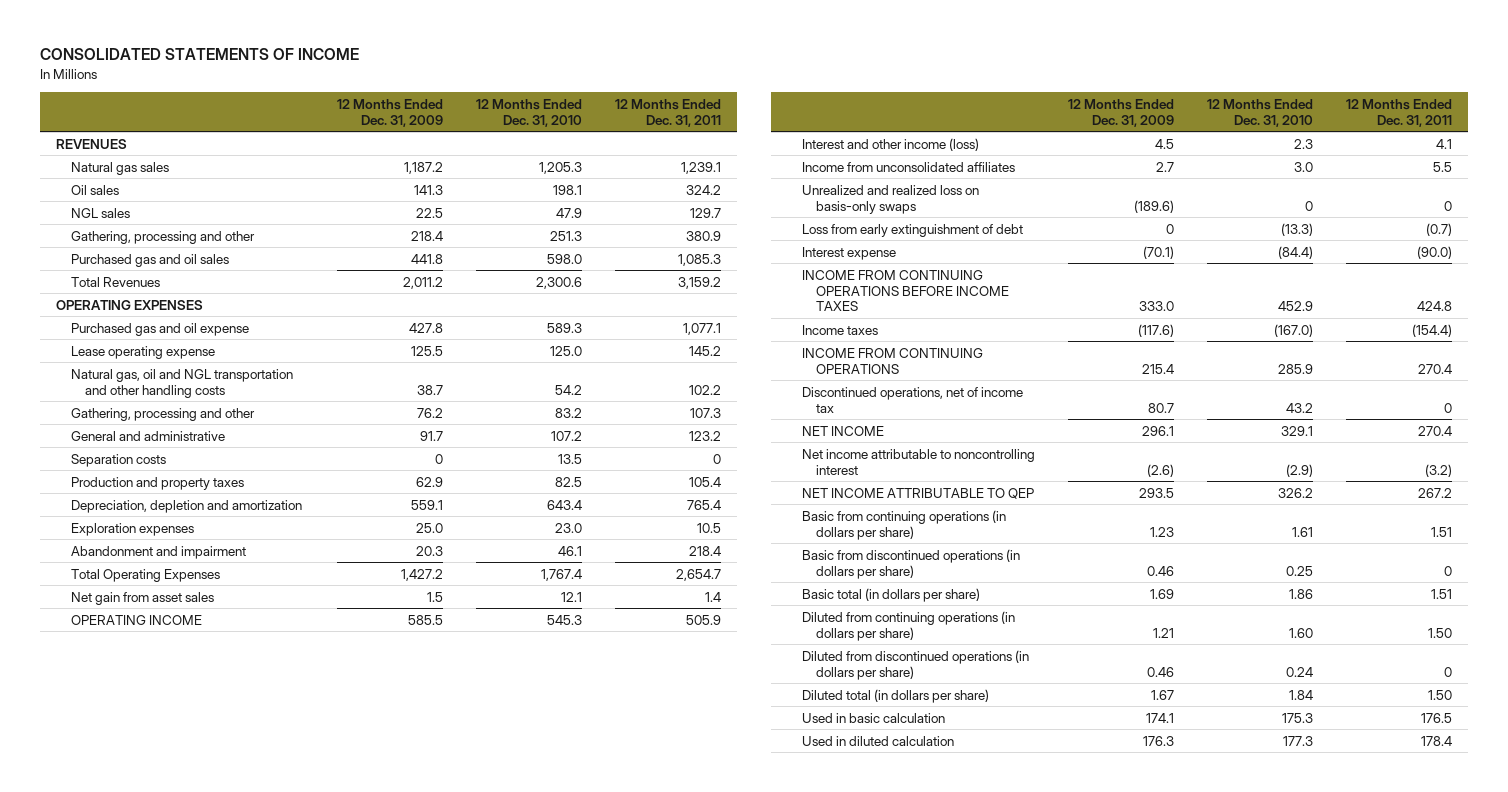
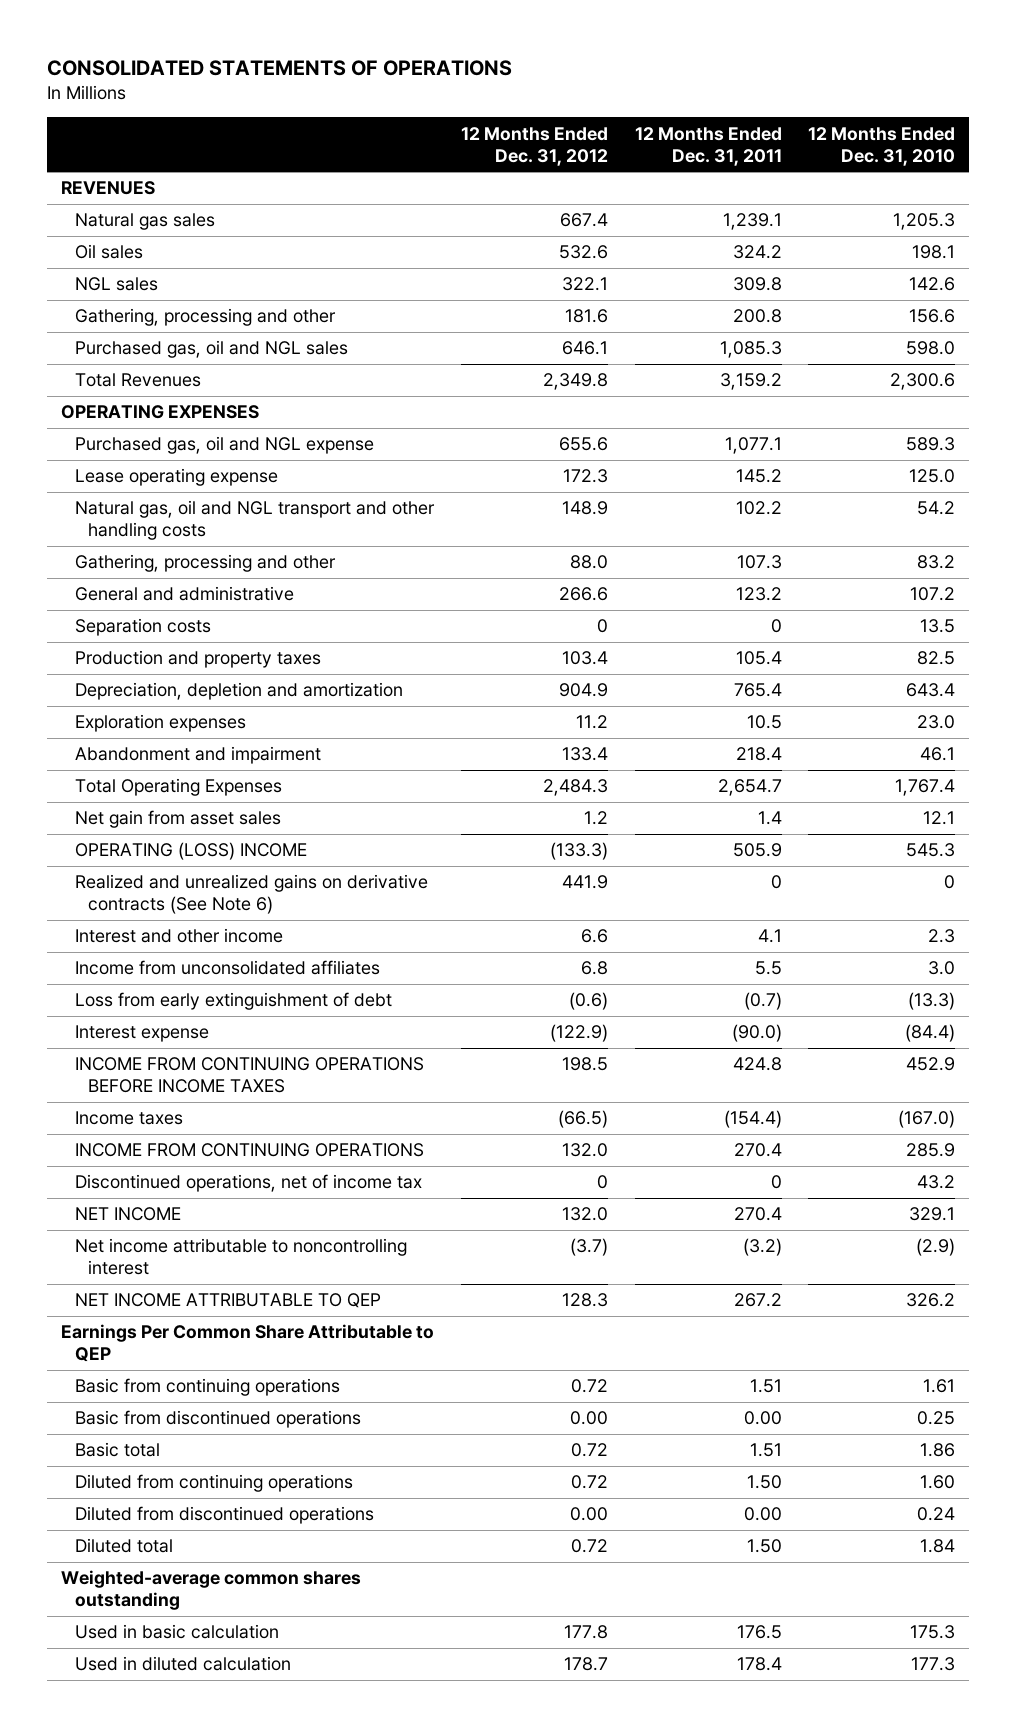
- CONSOLIDATED STATEMENTS OF INCOME
+ CONSOLIDATED STATEMENTS OF OPERATIONS
- | 12 Months Ended Dec. 31, 2009 | 12 Months Ended Dec. 31, 2010 | 12 Months Ended Dec. 31, 2011
+ | 12 Months Ended Dec. 31, 2012 | 12 Months Ended Dec. 31, 2011 | 12 Months Ended Dec. 31, 2010
- NGL sales | 22.5 | 47.9 | 129.7
- Gathering, processing and other | 218.4 | 251.3 | 380.9
- Purchased gas and oil sales | 441.8 | 598.0 | 1,085.3
+ NGL sales | 322.1 | 309.8 | 142.6
+ Gathering, processing and other | 181.6 | 200.8 | 156.6
+ Purchased gas, oil and NGL sales | 646.1 | 1,085.3 | 598.0
- Purchased gas and oil expense | 427.8 | 589.3 | 1,077.1
+ Purchased gas, oil and NGL expense | 655.6 | 1,077.1 | 589.3
- Natural gas, oil and NGL transportation and other handling costs | 38.7 | 54.2 | 102.2
+ Natural gas, oil and NGL transport and other handling costs | 148.9 | 102.2 | 54.2
- OPERATING INCOME | 585.5 | 545.3 | 505.9
- Interest and other income (loss) | 4.5 | 2.3 | 4.1
+ OPERATING (LOSS) INCOME | (133.3) | 505.9 | 545.3
+ Realized and unrealized gains on derivative contracts (See Note 6) | 441.9 | 0 | 0
+ Interest and other income | 6.6 | 4.1 | 2.3
- Unrealized and realized loss on basis-only swaps | (189.6) | 0 | 0
- Basic from continuing operations (in dollars per share) | 1.23 | 1.61 | 1.51
- Basic from discontinued operations (in dollars per share) | 0.46 | 0.25 | 0
- Basic total (in dollars per share) | 1.69 | 1.86 | 1.51
- Diluted from continuing operations (in dollars per share) | 1.21 | 1.60 | 1.50
- Diluted from discontinued operations (in dollars per share) | 0.46 | 0.24 | 0
- Diluted total (in dollars per share) | 1.67 | 1.84 | 1.50
+ Earnings Per Common Share Attributable to QEP
+ Basic from continuing operations | 0.72 | 1.51 | 1.61
+ Basic from discontinued operations | 0.00 | 0.00 | 0.25
+ Basic total | 0.72 | 1.51 | 1.86
+ Diluted from continuing operations | 0.72 | 1.50 | 1.60
+ Diluted from discontinued operations | 0.00 | 0.00 | 0.24
+ Diluted total | 0.72 | 1.50 | 1.84
+ Weighted-average common shares outstanding

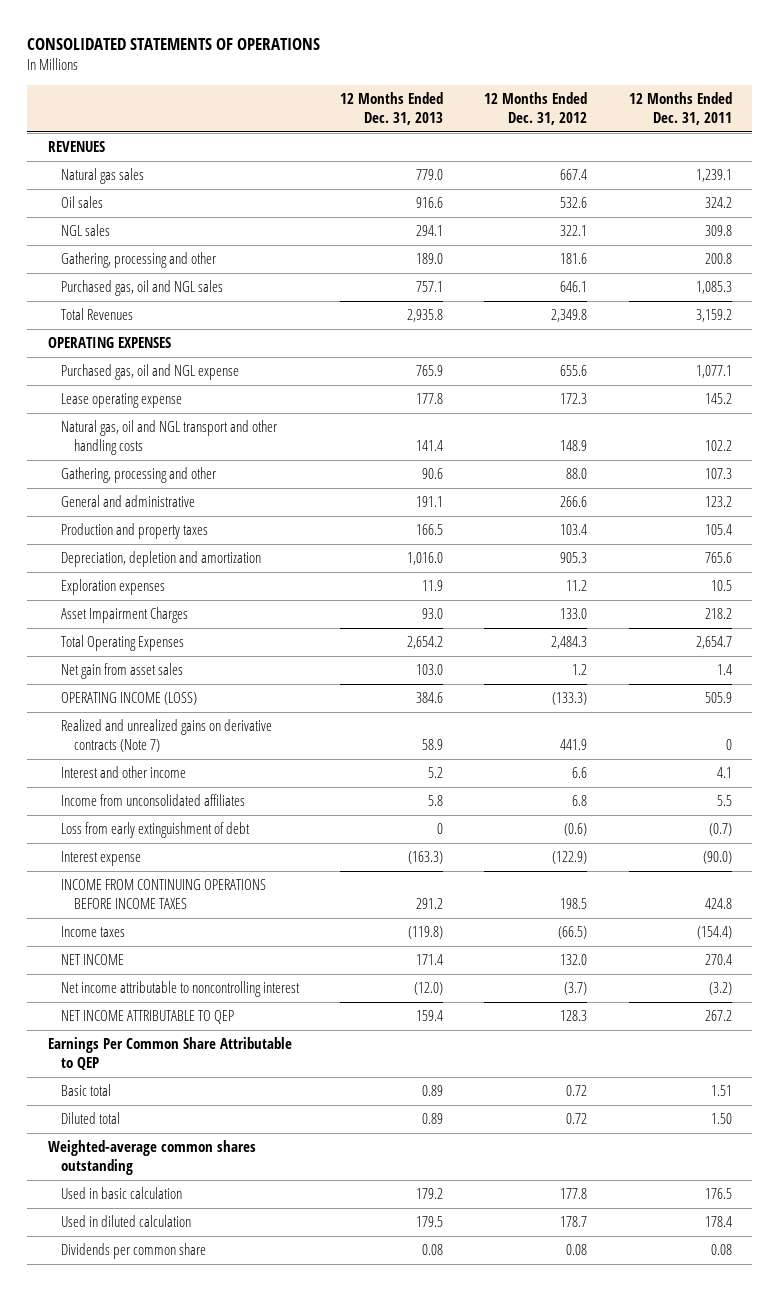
- | 12 Months Ended Dec. 31, 2012 | 12 Months Ended Dec. 31, 2011 | 12 Months Ended Dec. 31, 2010
+ | 12 Months Ended Dec. 31, 2013 | 12 Months Ended Dec. 31, 2012 | 12 Months Ended Dec. 31, 2011
- Separation costs | 0 | 0 | 13.5
- Depreciation, depletion and amortization | 904.9 | 765.4 | 643.4
+ Depreciation, depletion and amortization | 1,016.0 | 905.3 | 765.6
- Abandonment and impairment | 133.4 | 218.4 | 46.1
+ Asset Impairment Charges | 93.0 | 133.0 | 218.2
- OPERATING (LOSS) INCOME | (133.3) | 505.9 | 545.3
- Realized and unrealized gains on derivative contracts (See Note 6) | 441.9 | 0 | 0
+ OPERATING INCOME (LOSS) | 384.6 | (133.3) | 505.9
+ Realized and unrealized gains on derivative contracts (Note 7) | 58.9 | 441.9 | 0
- INCOME FROM CONTINUING OPERATIONS | 132.0 | 270.4 | 285.9
- Discontinued operations, net of income tax | 0 | 0 | 43.2
- Basic from continuing operations | 0.72 | 1.51 | 1.61
- Basic from discontinued operations | 0.00 | 0.00 | 0.25
- Diluted from continuing operations | 0.72 | 1.50 | 1.60
- Diluted from discontinued operations | 0.00 | 0.00 | 0.24
+ Dividends per common share | 0.08 | 0.08 | 0.08

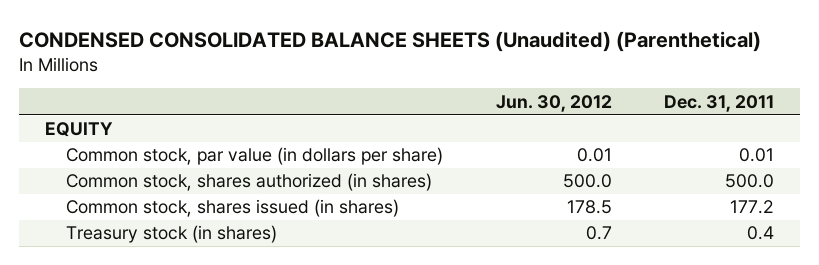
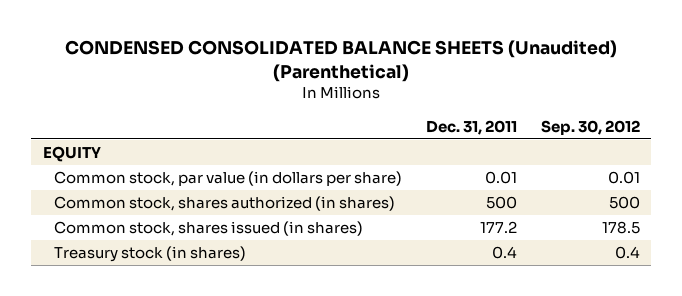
- | Jun. 30, 2012 | Dec. 31, 2011
+ | Dec. 31, 2011 | Sep. 30, 2012
- Common stock, shares authorized (in shares) | 500.0 | 500.0
+ Common stock, shares authorized (in shares) | 500 | 500

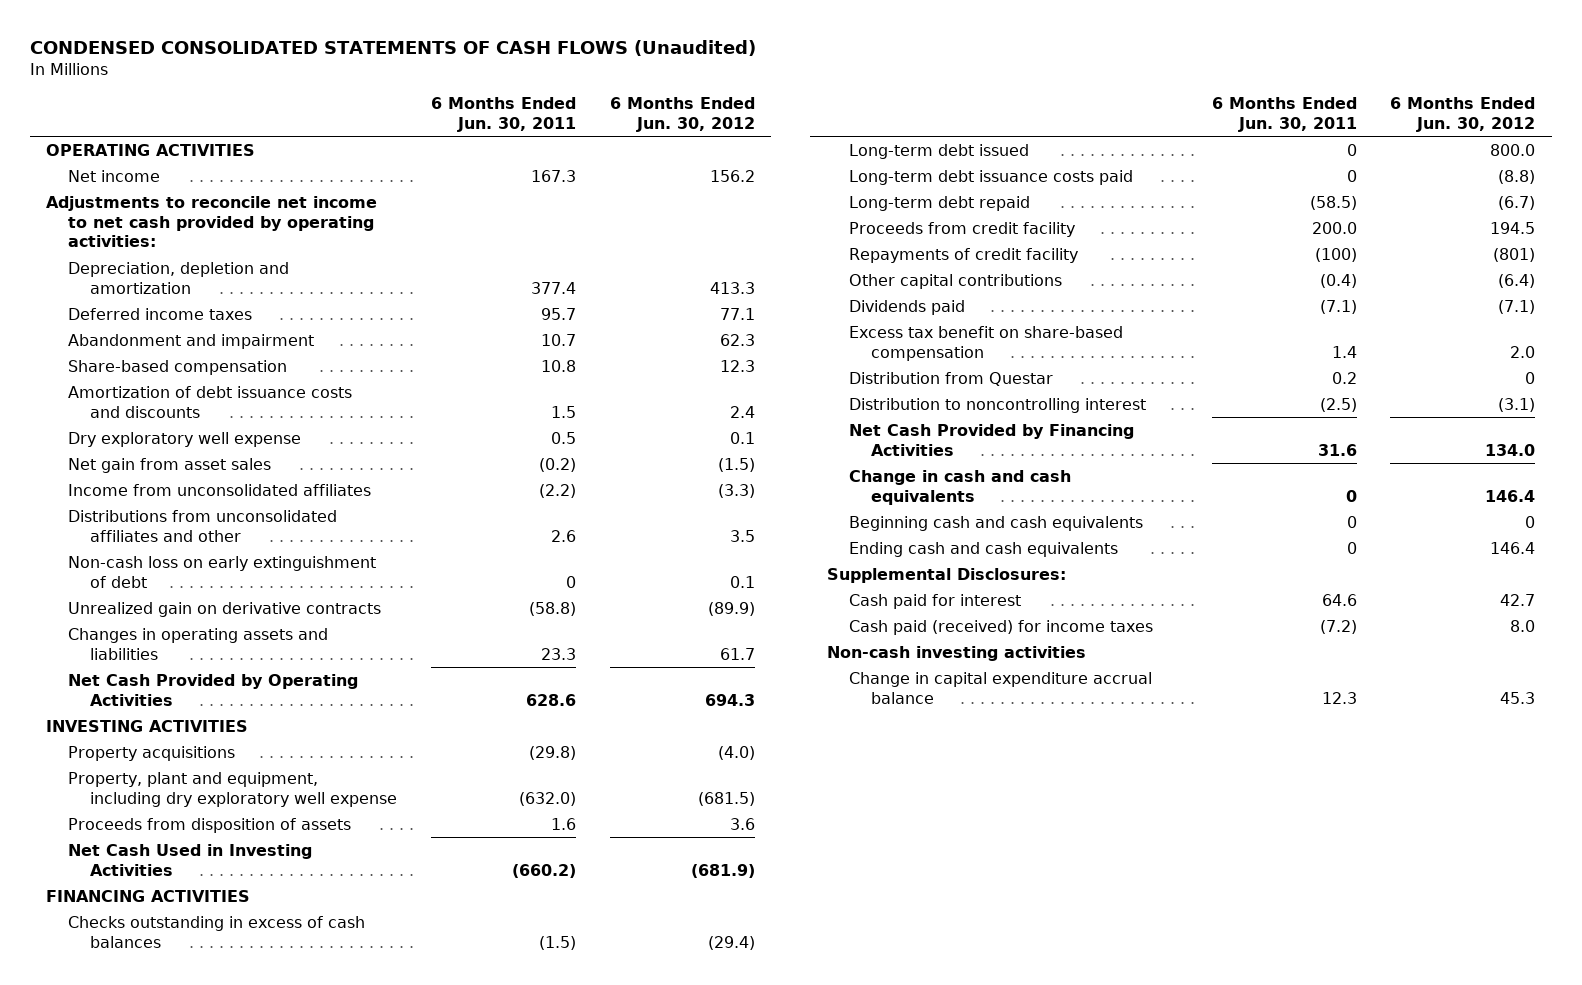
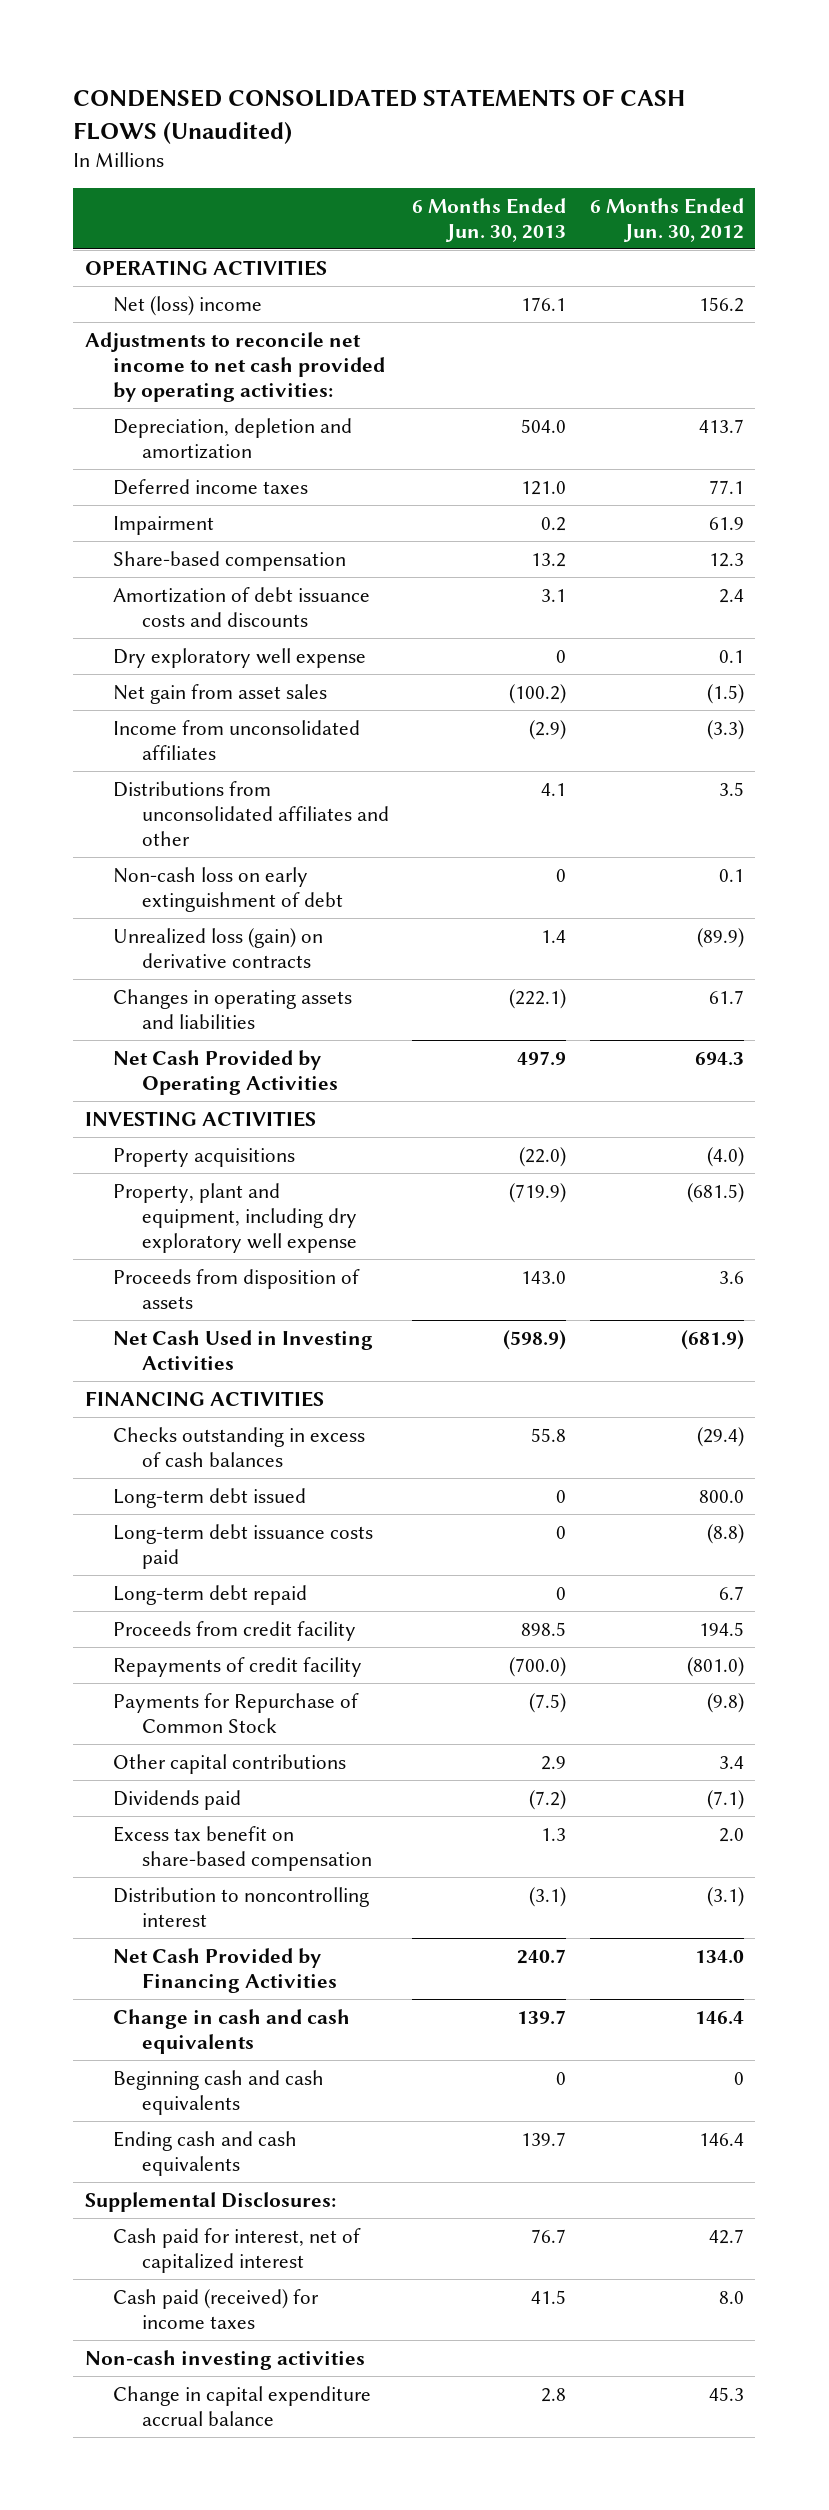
- | 6 Months Ended Jun. 30, 2011 | 6 Months Ended Jun. 30, 2012
+ | 6 Months Ended Jun. 30, 2013 | 6 Months Ended Jun. 30, 2012
- Net income | 167.3 | 156.2
+ Net (loss) income | 176.1 | 156.2
- Depreciation, depletion and amortization | 377.4 | 413.3
+ Depreciation, depletion and amortization | 504.0 | 413.7
- Abandonment and impairment | 10.7 | 62.3
+ Impairment | 0.2 | 61.9
- Unrealized gain on derivative contracts | (58.8) | (89.9)
+ Unrealized loss (gain) on derivative contracts | 1.4 | (89.9)
- Long-term debt repaid | (58.5) | (6.7)
+ Long-term debt repaid | 0 | 6.7
- Repayments of credit facility | (100) | (801)
- Other capital contributions | (0.4) | (6.4)
+ Repayments of credit facility | (700.0) | (801.0)
+ Payments for Repurchase of Common Stock | (7.5) | (9.8)
+ Other capital contributions | 2.9 | 3.4
- Distribution from Questar | 0.2 | 0
- Cash paid for interest | 64.6 | 42.7
+ Cash paid for interest, net of capitalized interest | 76.7 | 42.7

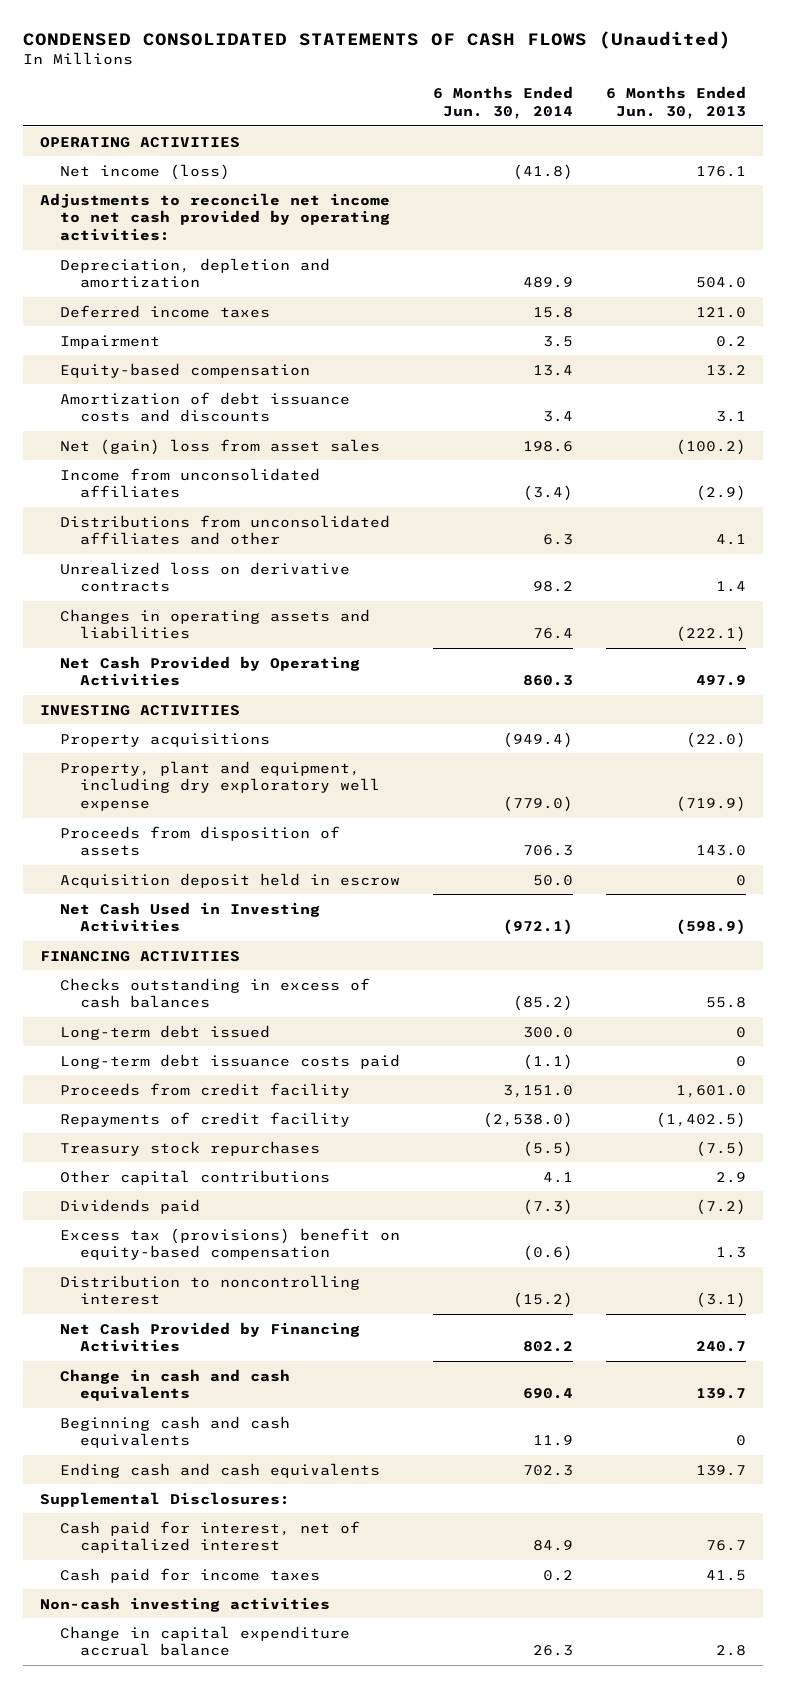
- | 6 Months Ended Jun. 30, 2013 | 6 Months Ended Jun. 30, 2012
+ | 6 Months Ended Jun. 30, 2014 | 6 Months Ended Jun. 30, 2013
- Net (loss) income | 176.1 | 156.2
+ Net income (loss) | (41.8) | 176.1
- Share-based compensation | 13.2 | 12.3
+ Equity-based compensation | 13.4 | 13.2
- Dry exploratory well expense | 0 | 0.1
- Net gain from asset sales | (100.2) | (1.5)
+ Net (gain) loss from asset sales | 198.6 | (100.2)
- Non-cash loss on early extinguishment of debt | 0 | 0.1
- Unrealized loss (gain) on derivative contracts | 1.4 | (89.9)
+ Unrealized loss on derivative contracts | 98.2 | 1.4
+ Acquisition deposit held in escrow | 50.0 | 0
- Long-term debt repaid | 0 | 6.7
- Proceeds from credit facility | 898.5 | 194.5
- Repayments of credit facility | (700.0) | (801.0)
- Payments for Repurchase of Common Stock | (7.5) | (9.8)
+ Proceeds from credit facility | 3,151.0 | 1,601.0
+ Repayments of credit facility | (2,538.0) | (1,402.5)
+ Treasury stock repurchases | (5.5) | (7.5)
- Excess tax benefit on share-based compensation | 1.3 | 2.0
+ Excess tax (provisions) benefit on equity-based compensation | (0.6) | 1.3
- Cash paid (received) for income taxes | 41.5 | 8.0
+ Cash paid for income taxes | 0.2 | 41.5

